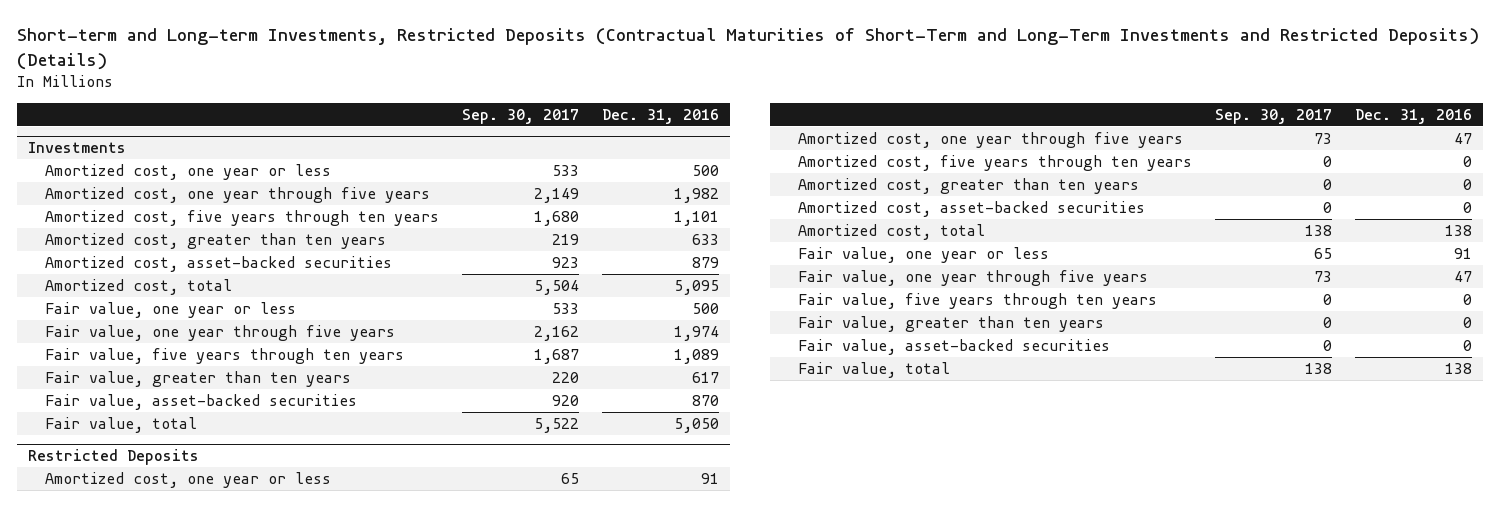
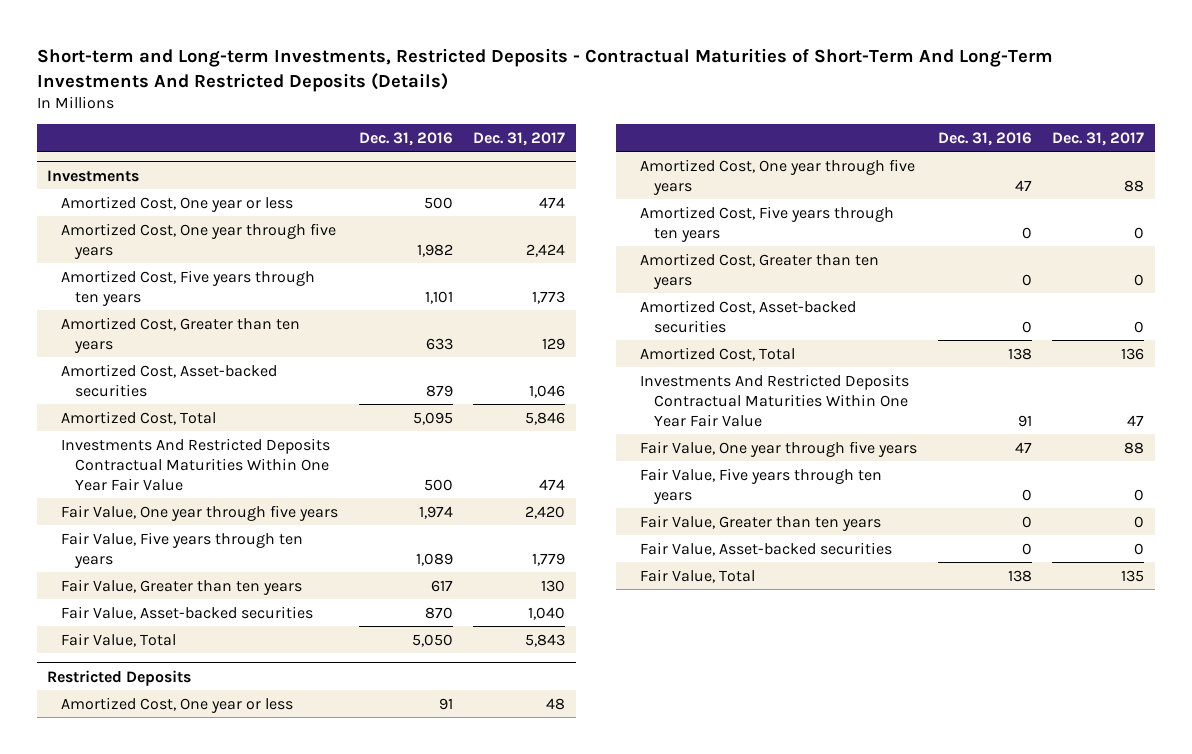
- Short-term and Long-term Investments, Restricted Deposits (Contractual Maturities of Short-Term and Long-Term Investments and Restricted Deposits) (Details)
+ Short-term and Long-term Investments, Restricted Deposits - Contractual Maturities of Short-Term And Long-Term Investments And Restricted Deposits (Details)
- | Sep. 30, 2017 | Dec. 31, 2016
+ | Dec. 31, 2016 | Dec. 31, 2017
@ Investments
- Amortized cost, one year or less | 533 | 500
- Amortized cost, one year through five years | 2,149 | 1,982
- Amortized cost, five years through ten years | 1,680 | 1,101
- Amortized cost, greater than ten years | 219 | 633
- Amortized cost, asset-backed securities | 923 | 879
- Amortized cost, total | 5,504 | 5,095
- Fair value, one year or less | 533 | 500
- Fair value, one year through five years | 2,162 | 1,974
- Fair value, five years through ten years | 1,687 | 1,089
- Fair value, greater than ten years | 220 | 617
- Fair value, asset-backed securities | 920 | 870
- Fair value, total | 5,522 | 5,050
+ Amortized Cost, One year or less | 500 | 474
+ Amortized Cost, One year through five years | 1,982 | 2,424
+ Amortized Cost, Five years through ten years | 1,101 | 1,773
+ Amortized Cost, Greater than ten years | 633 | 129
+ Amortized Cost, Asset-backed securities | 879 | 1,046
+ Amortized Cost, Total | 5,095 | 5,846
+ Investments And Restricted Deposits Contractual Maturities Within One Year Fair Value | 500 | 474
+ Fair Value, One year through five years | 1,974 | 2,420
+ Fair Value, Five years through ten years | 1,089 | 1,779
+ Fair Value, Greater than ten years | 617 | 130
+ Fair Value, Asset-backed securities | 870 | 1,040
+ Fair Value, Total | 5,050 | 5,843
@ Restricted Deposits
- Amortized cost, one year or less | 65 | 91
- Amortized cost, one year through five years | 73 | 47
- Amortized cost, five years through ten years | 0 | 0
- Amortized cost, greater than ten years | 0 | 0
- Amortized cost, asset-backed securities | 0 | 0
- Amortized cost, total | 138 | 138
- Fair value, one year or less | 65 | 91
- Fair value, one year through five years | 73 | 47
- Fair value, five years through ten years | 0 | 0
- Fair value, greater than ten years | 0 | 0
- Fair value, asset-backed securities | 0 | 0
- Fair value, total | 138 | 138
+ Amortized Cost, One year or less | 91 | 48
+ Amortized Cost, One year through five years | 47 | 88
+ Amortized Cost, Five years through ten years | 0 | 0
+ Amortized Cost, Greater than ten years | 0 | 0
+ Amortized Cost, Asset-backed securities | 0 | 0
+ Amortized Cost, Total | 138 | 136
+ Investments And Restricted Deposits Contractual Maturities Within One Year Fair Value | 91 | 47
+ Fair Value, One year through five years | 47 | 88
+ Fair Value, Five years through ten years | 0 | 0
+ Fair Value, Greater than ten years | 0 | 0
+ Fair Value, Asset-backed securities | 0 | 0
+ Fair Value, Total | 138 | 135

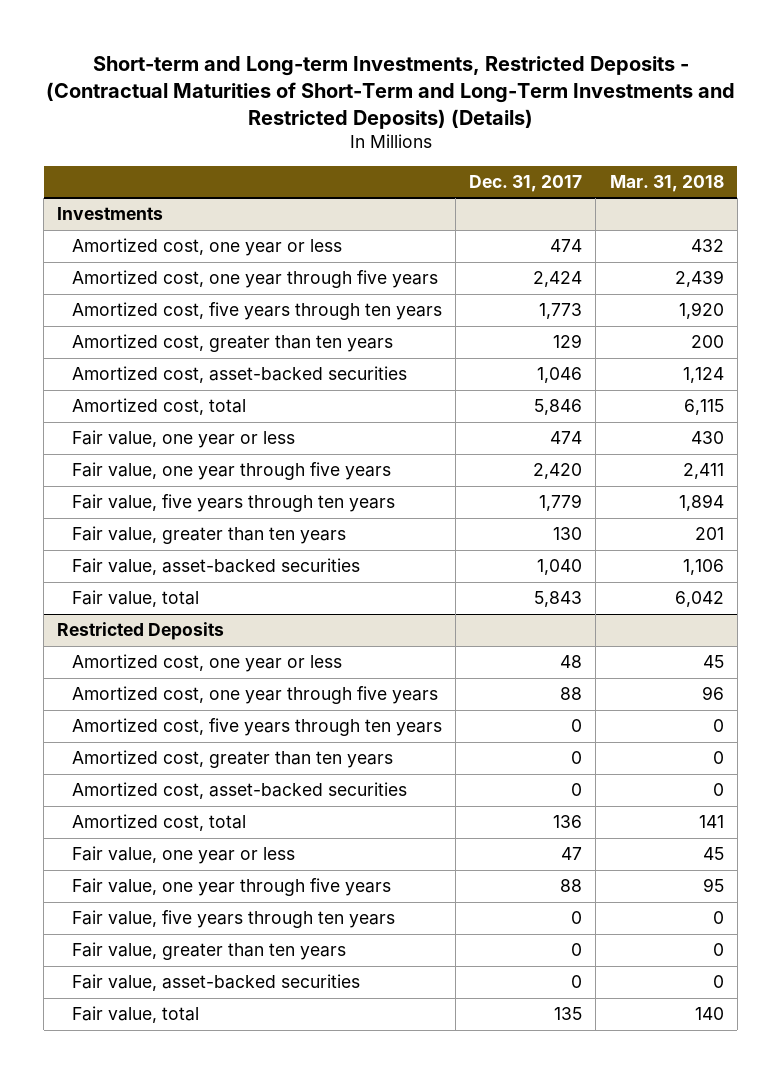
- Short-term and Long-term Investments, Restricted Deposits - Contractual Maturities of Short-Term And Long-Term Investments And Restricted Deposits (Details)
+ Short-term and Long-term Investments, Restricted Deposits - (Contractual Maturities of Short-Term and Long-Term Investments and Restricted Deposits) (Details)
- | Dec. 31, 2016 | Dec. 31, 2017
+ | Dec. 31, 2017 | Mar. 31, 2018
@ Investments
- Amortized Cost, One year or less | 500 | 474
- Amortized Cost, One year through five years | 1,982 | 2,424
- Amortized Cost, Five years through ten years | 1,101 | 1,773
- Amortized Cost, Greater than ten years | 633 | 129
- Amortized Cost, Asset-backed securities | 879 | 1,046
- Amortized Cost, Total | 5,095 | 5,846
- Investments And Restricted Deposits Contractual Maturities Within One Year Fair Value | 500 | 474
- Fair Value, One year through five years | 1,974 | 2,420
- Fair Value, Five years through ten years | 1,089 | 1,779
- Fair Value, Greater than ten years | 617 | 130
- Fair Value, Asset-backed securities | 870 | 1,040
- Fair Value, Total | 5,050 | 5,843
+ Amortized cost, one year or less | 474 | 432
+ Amortized cost, one year through five years | 2,424 | 2,439
+ Amortized cost, five years through ten years | 1,773 | 1,920
+ Amortized cost, greater than ten years | 129 | 200
+ Amortized cost, asset-backed securities | 1,046 | 1,124
+ Amortized cost, total | 5,846 | 6,115
+ Fair value, one year or less | 474 | 430
+ Fair value, one year through five years | 2,420 | 2,411
+ Fair value, five years through ten years | 1,779 | 1,894
+ Fair value, greater than ten years | 130 | 201
+ Fair value, asset-backed securities | 1,040 | 1,106
+ Fair value, total | 5,843 | 6,042
@ Restricted Deposits
- Amortized Cost, One year or less | 91 | 48
- Amortized Cost, One year through five years | 47 | 88
- Amortized Cost, Five years through ten years | 0 | 0
- Amortized Cost, Greater than ten years | 0 | 0
- Amortized Cost, Asset-backed securities | 0 | 0
- Amortized Cost, Total | 138 | 136
- Investments And Restricted Deposits Contractual Maturities Within One Year Fair Value | 91 | 47
- Fair Value, One year through five years | 47 | 88
- Fair Value, Five years through ten years | 0 | 0
- Fair Value, Greater than ten years | 0 | 0
- Fair Value, Asset-backed securities | 0 | 0
- Fair Value, Total | 138 | 135
+ Amortized cost, one year or less | 48 | 45
+ Amortized cost, one year through five years | 88 | 96
+ Amortized cost, five years through ten years | 0 | 0
+ Amortized cost, greater than ten years | 0 | 0
+ Amortized cost, asset-backed securities | 0 | 0
+ Amortized cost, total | 136 | 141
+ Fair value, one year or less | 47 | 45
+ Fair value, one year through five years | 88 | 95
+ Fair value, five years through ten years | 0 | 0
+ Fair value, greater than ten years | 0 | 0
+ Fair value, asset-backed securities | 0 | 0
+ Fair value, total | 135 | 140

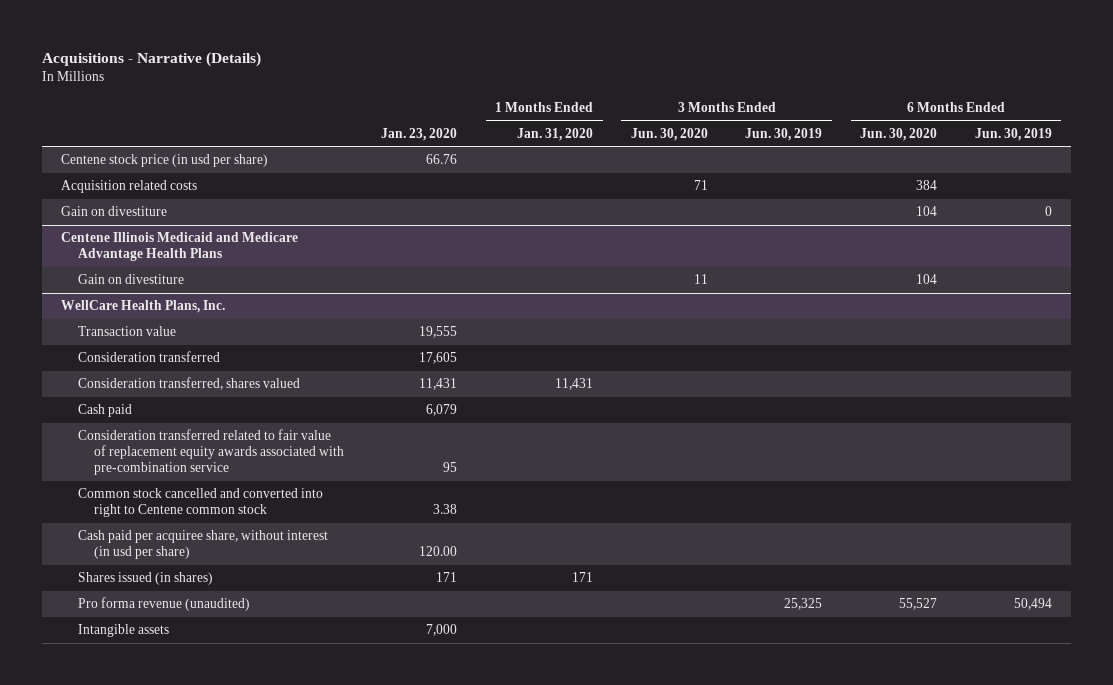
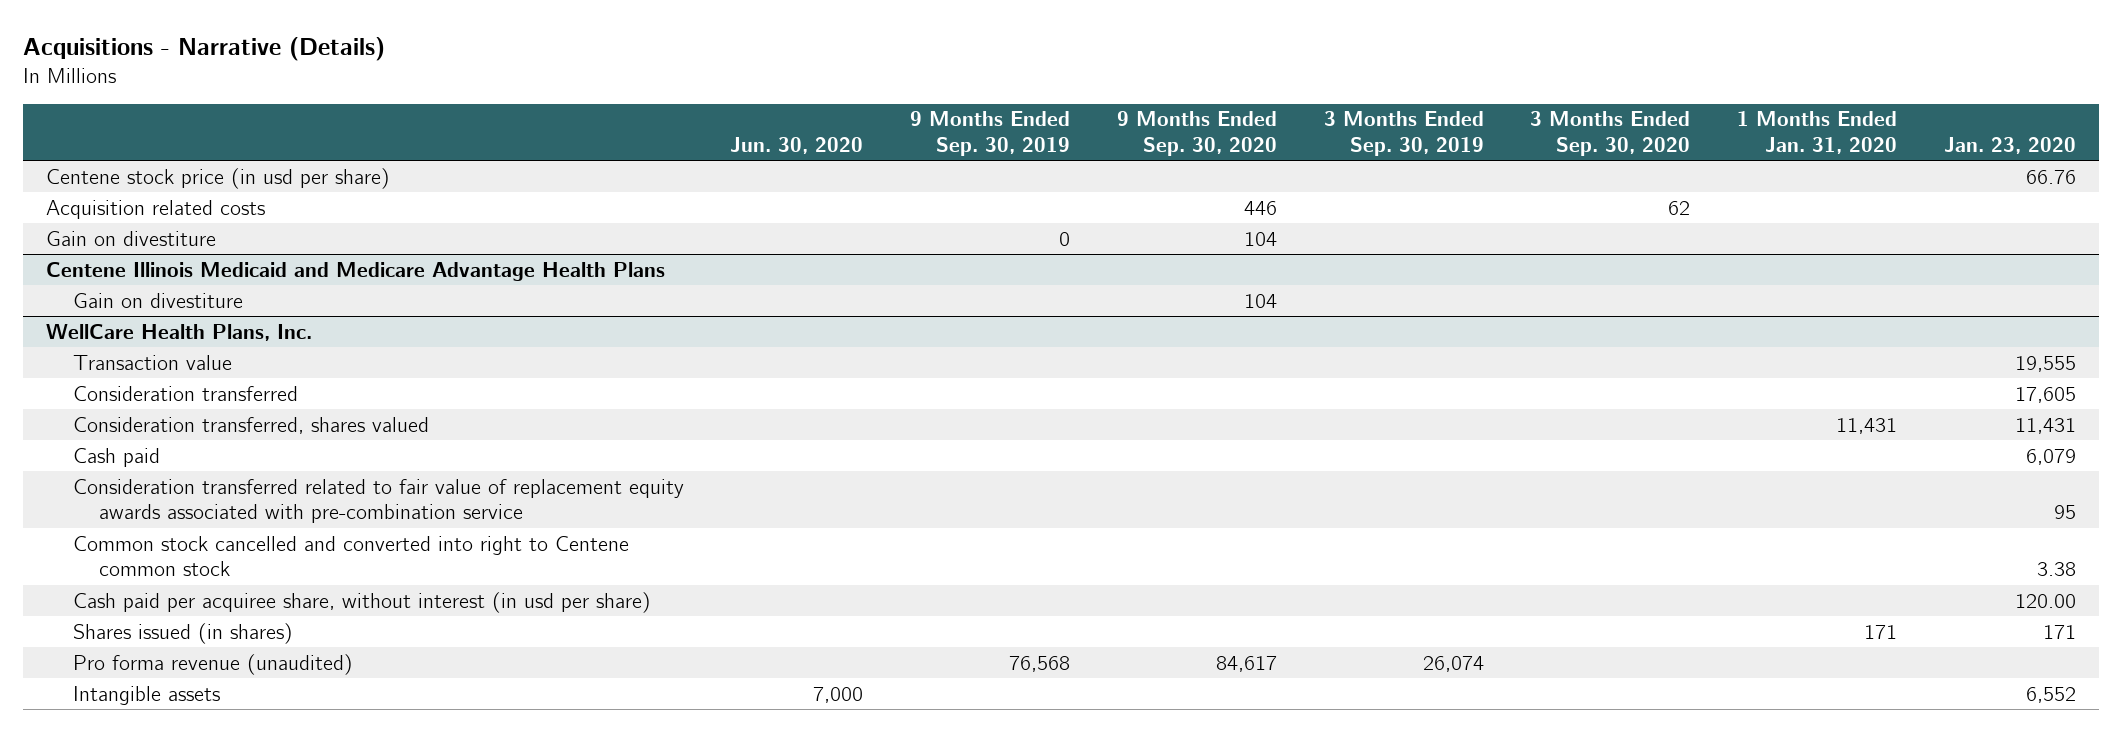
- | Jan. 23, 2020 | 1 Months Ended Jan. 31, 2020 | 3 Months Ended Jun. 30, 2020 | 3 Months Ended Jun. 30, 2019 | 6 Months Ended Jun. 30, 2020 | 6 Months Ended Jun. 30, 2019
+ | Jun. 30, 2020 | 9 Months Ended Sep. 30, 2019 | 9 Months Ended Sep. 30, 2020 | 3 Months Ended Sep. 30, 2019 | 3 Months Ended Sep. 30, 2020 | 1 Months Ended Jan. 31, 2020 | Jan. 23, 2020
@ WellCare Health Plans, Inc.
- Intangible assets | 7,000 | | | | |
+ Intangible assets | 7,000 | | | | | | 6,552

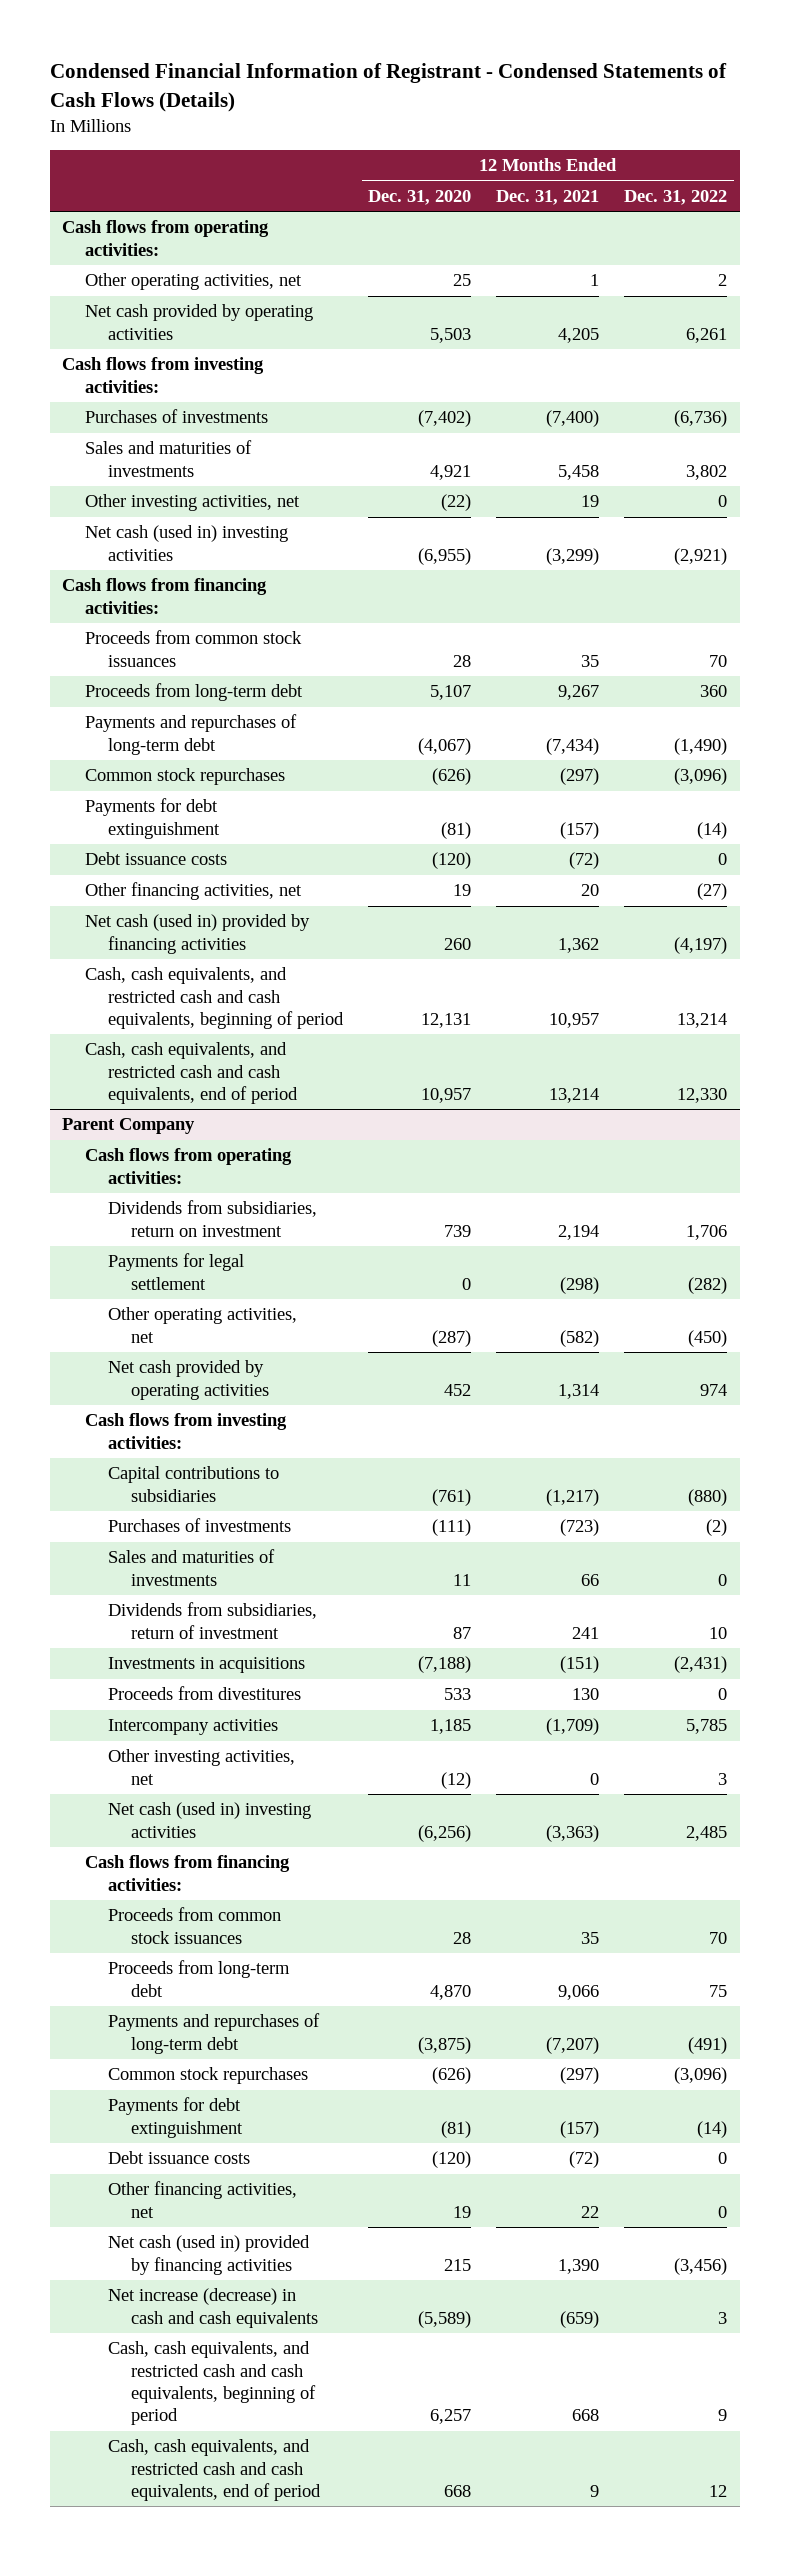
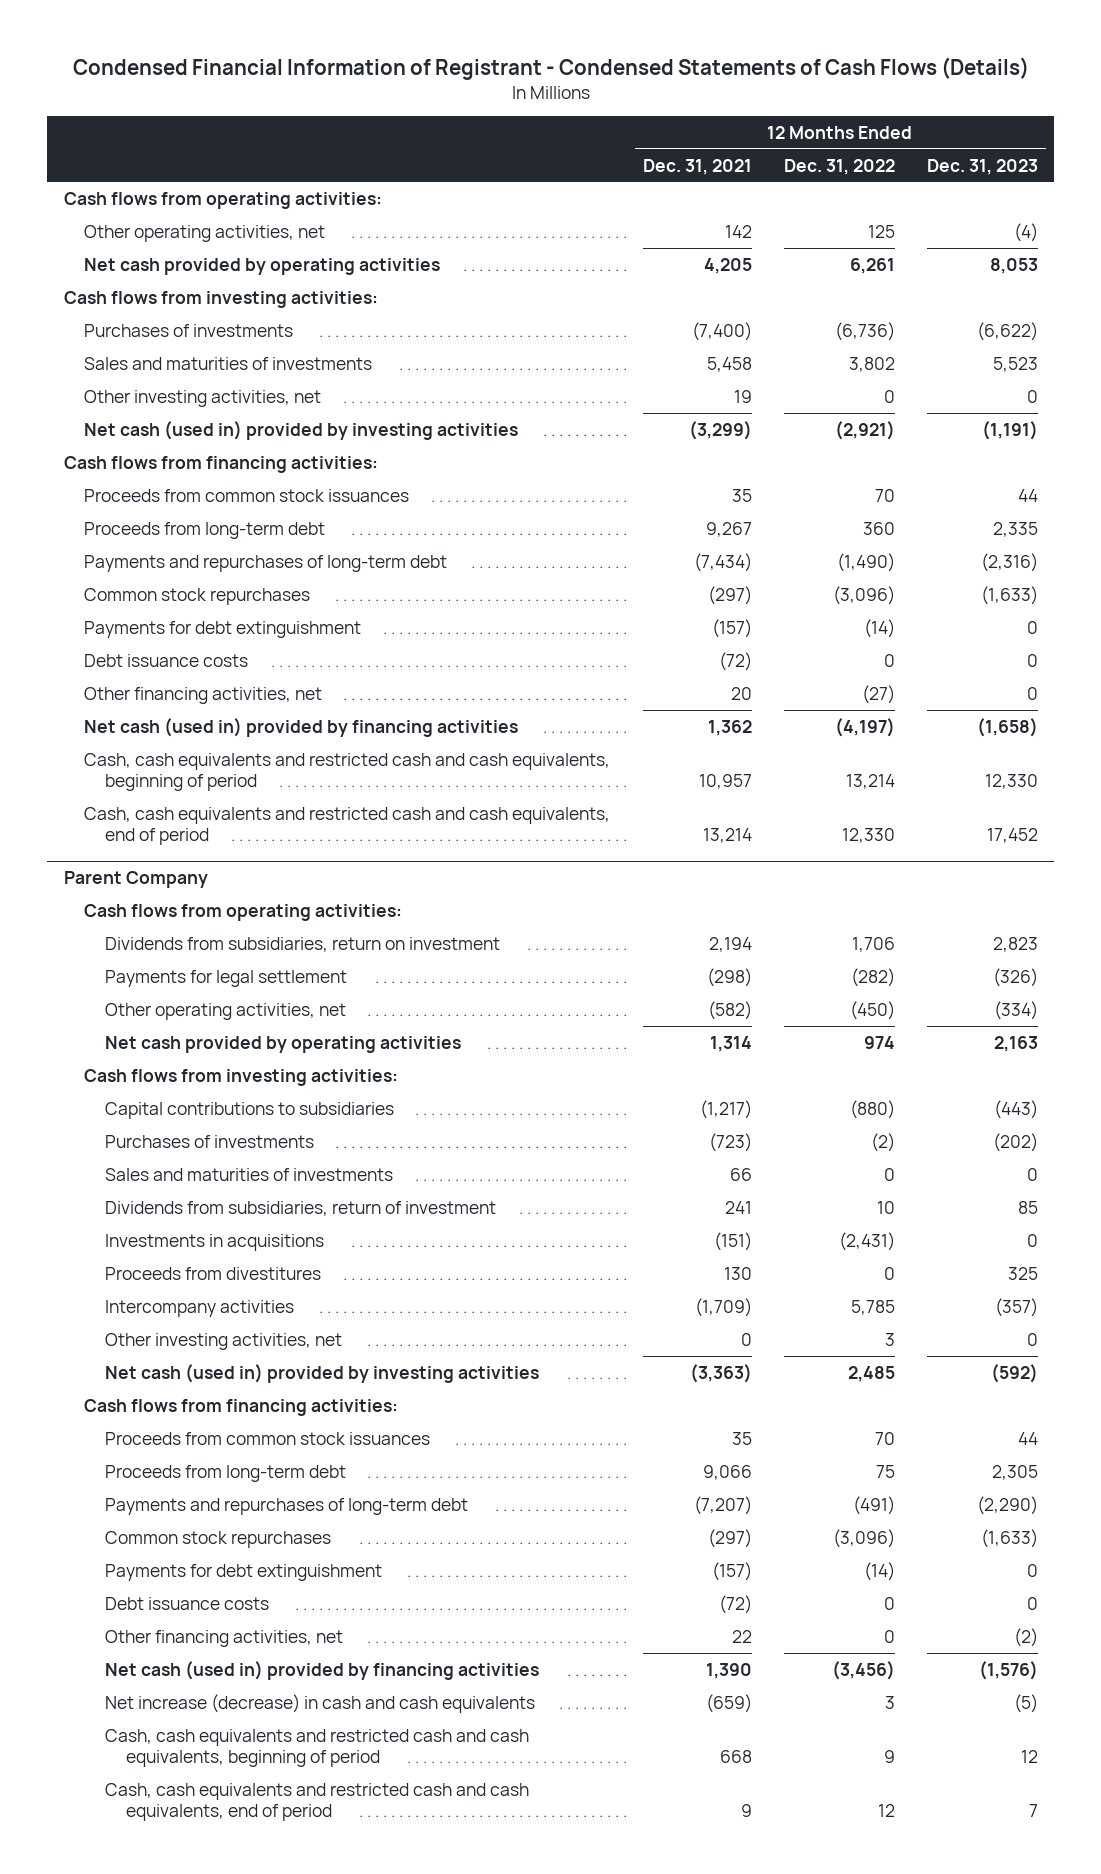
- | 12 Months Ended Dec. 31, 2020 | 12 Months Ended Dec. 31, 2021 | 12 Months Ended Dec. 31, 2022
+ | 12 Months Ended Dec. 31, 2021 | 12 Months Ended Dec. 31, 2022 | 12 Months Ended Dec. 31, 2023
- Other operating activities, net | 25 | 1 | 2
+ Other operating activities, net | 142 | 125 | (4)
- Net cash (used in) investing activities | (6,955) | (3,299) | (2,921)
+ Net cash (used in) provided by investing activities | (3,299) | (2,921) | (1,191)
- Cash, cash equivalents, and restricted cash and cash equivalents, beginning of period | 12,131 | 10,957 | 13,214
- Cash, cash equivalents, and restricted cash and cash equivalents, end of period | 10,957 | 13,214 | 12,330
+ Cash, cash equivalents and restricted cash and cash equivalents, beginning of period | 10,957 | 13,214 | 12,330
+ Cash, cash equivalents and restricted cash and cash equivalents, end of period | 13,214 | 12,330 | 17,452
@ Parent Company
- Net cash (used in) investing activities | (6,256) | (3,363) | 2,485
+ Net cash (used in) provided by investing activities | (3,363) | 2,485 | (592)
- Cash, cash equivalents, and restricted cash and cash equivalents, beginning of period | 6,257 | 668 | 9
- Cash, cash equivalents, and restricted cash and cash equivalents, end of period | 668 | 9 | 12
+ Cash, cash equivalents and restricted cash and cash equivalents, beginning of period | 668 | 9 | 12
+ Cash, cash equivalents and restricted cash and cash equivalents, end of period | 9 | 12 | 7

